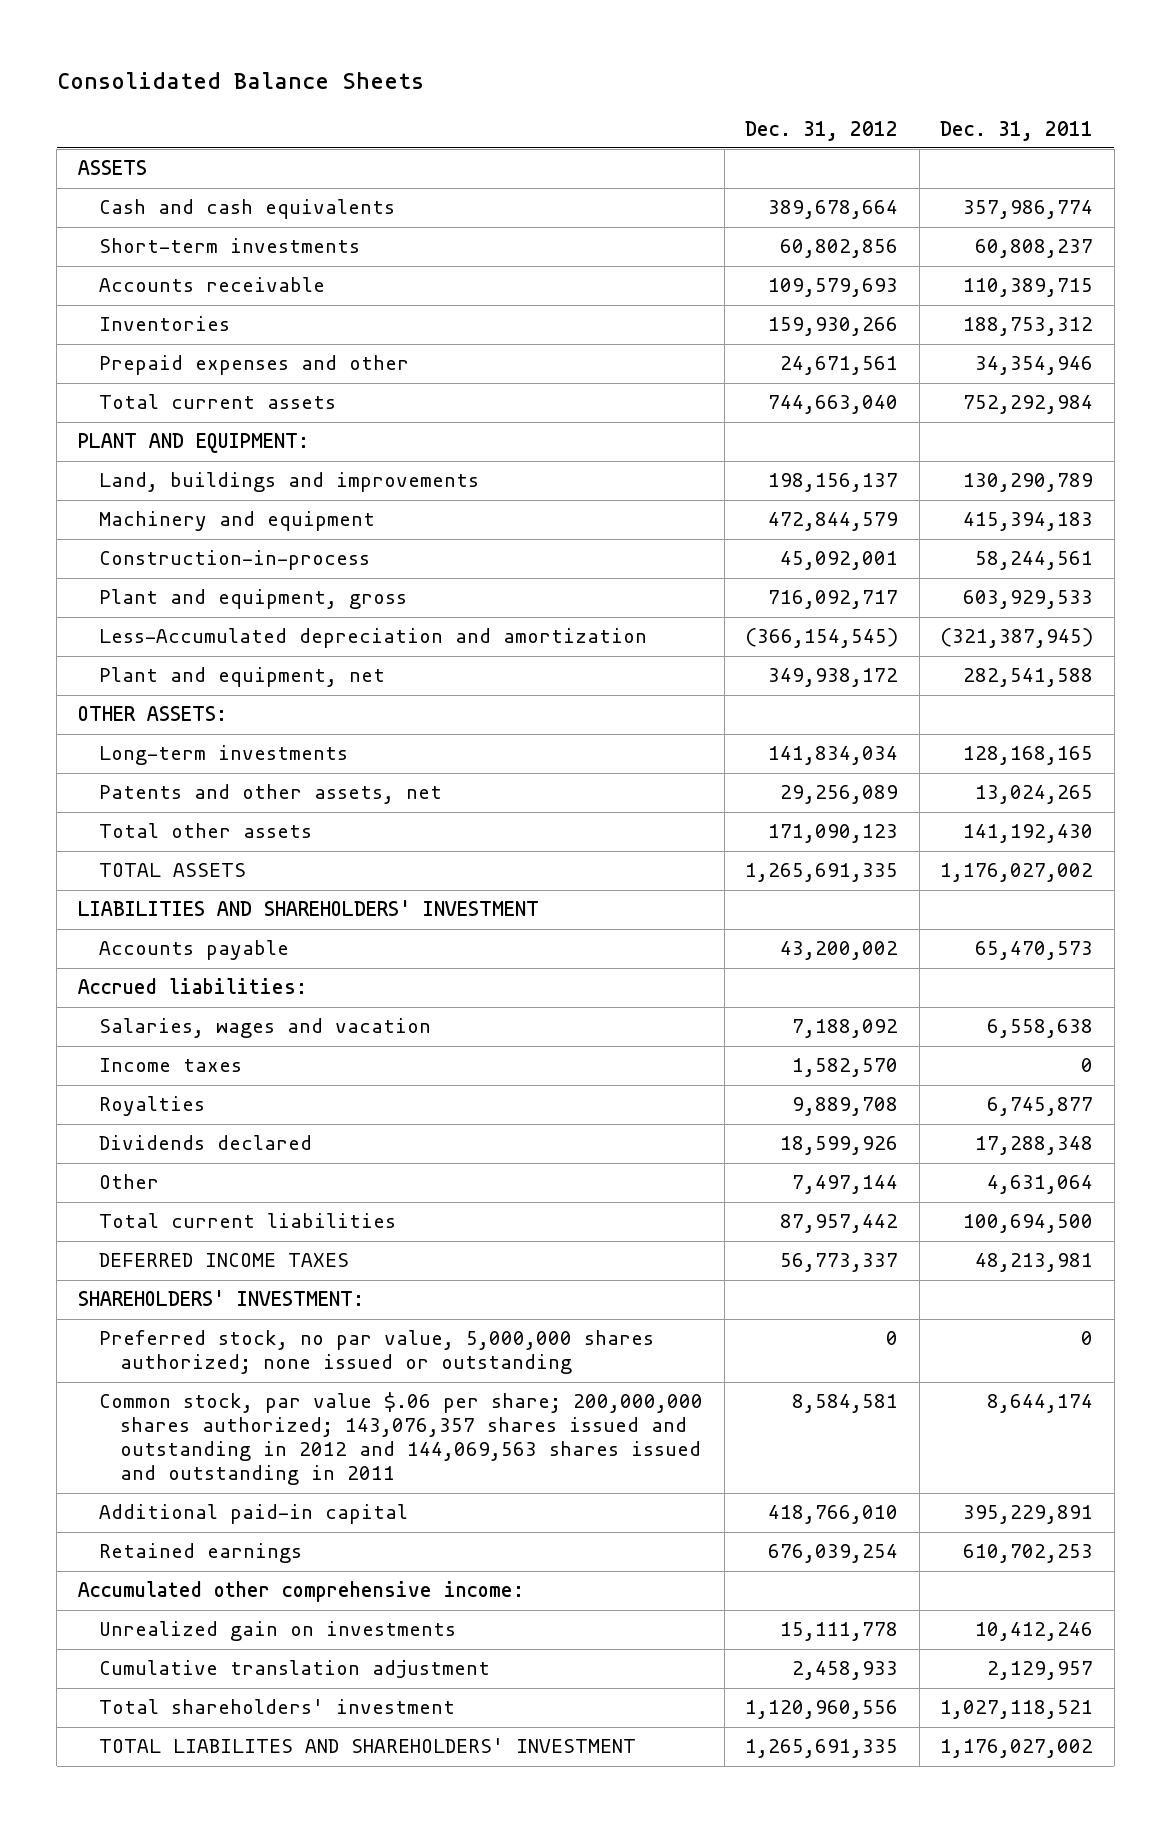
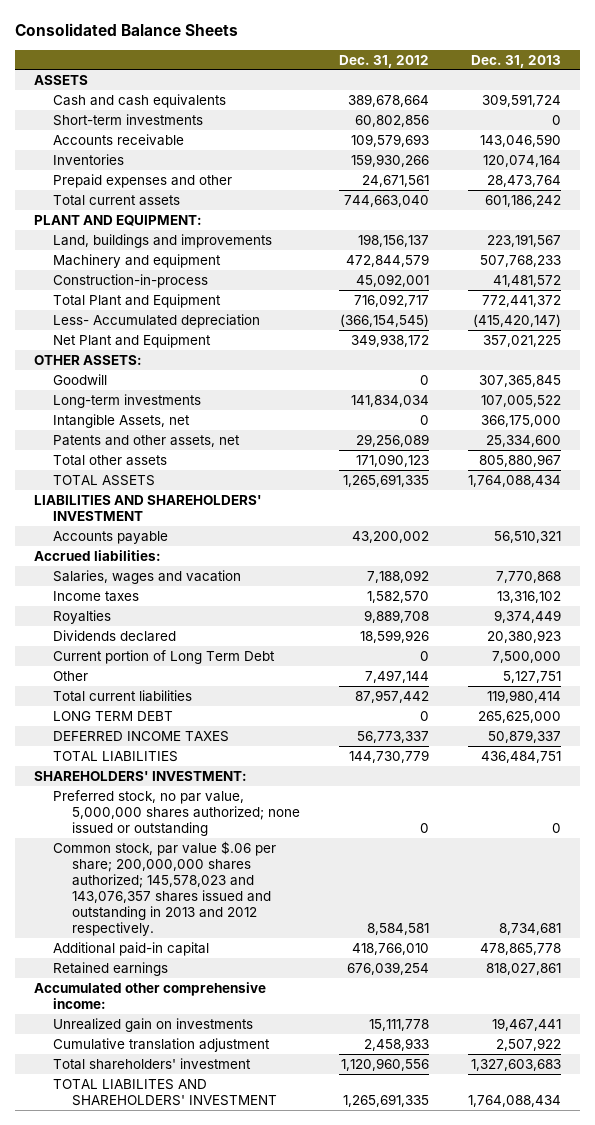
- | Dec. 31, 2012 | Dec. 31, 2011
+ | Dec. 31, 2012 | Dec. 31, 2013
- Plant and equipment, gross | 716,092,717 | 603,929,533
- Less-Accumulated depreciation and amortization | (366,154,545) | (321,387,945)
- Plant and equipment, net | 349,938,172 | 282,541,588
+ Total Plant and Equipment | 716,092,717 | 772,441,372
+ Less- Accumulated depreciation | (366,154,545) | (415,420,147)
+ Net Plant and Equipment | 349,938,172 | 357,021,225
+ Goodwill | 0 | 307,365,845
+ Intangible Assets, net | 0 | 366,175,000
+ Current portion of Long Term Debt | 0 | 7,500,000
+ LONG TERM DEBT | 0 | 265,625,000
+ TOTAL LIABILITIES | 144,730,779 | 436,484,751
- Common stock, par value $.06 per share; 200,000,000 shares authorized; 143,076,357 shares issued and outstanding in 2012 and 144,069,563 shares issued and outstanding in 2011 | 8,584,581 | 8,644,174
+ Common stock, par value $.06 per share; 200,000,000 shares authorized; 145,578,023 and 143,076,357 shares issued and outstanding in 2013 and 2012 respectively. | 8,584,581 | 8,734,681

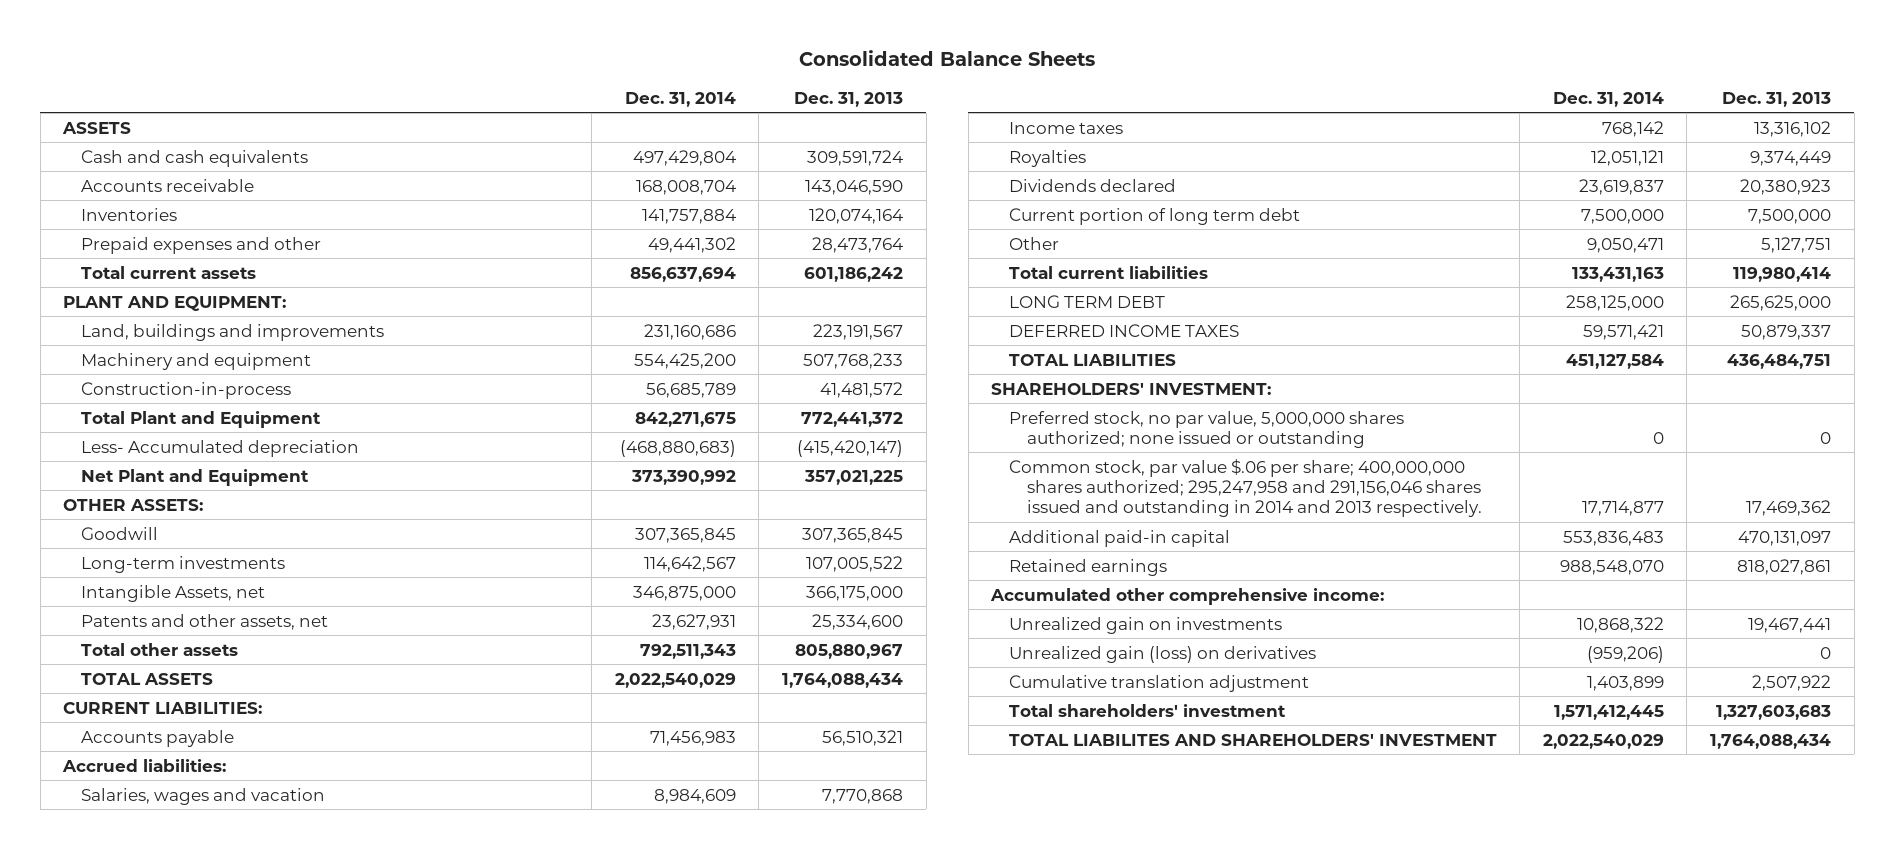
- | Dec. 31, 2012 | Dec. 31, 2013
+ | Dec. 31, 2014 | Dec. 31, 2013
- Short-term investments | 60,802,856 | 0
- LIABILITIES AND SHAREHOLDERS' INVESTMENT
+ CURRENT LIABILITIES:
- Current portion of Long Term Debt | 0 | 7,500,000
+ Current portion of long term debt | 7,500,000 | 7,500,000
- Common stock, par value $.06 per share; 200,000,000 shares authorized; 145,578,023 and 143,076,357 shares issued and outstanding in 2013 and 2012 respectively. | 8,584,581 | 8,734,681
- Additional paid-in capital | 418,766,010 | 478,865,778
+ Common stock, par value $.06 per share; 400,000,000 shares authorized; 295,247,958 and 291,156,046 shares issued and outstanding in 2014 and 2013 respectively. | 17,714,877 | 17,469,362
+ Additional paid-in capital | 553,836,483 | 470,131,097
+ Unrealized gain (loss) on derivatives | (959,206) | 0

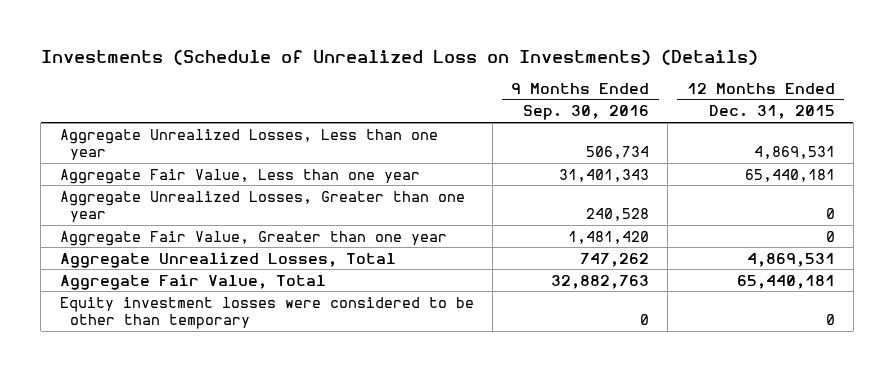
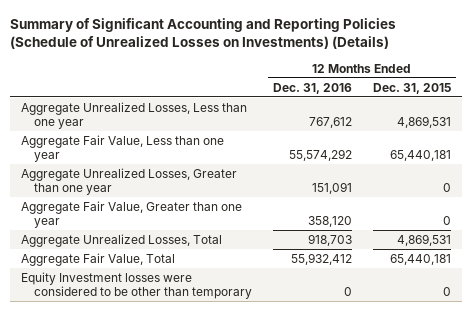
- Investments (Schedule of Unrealized Loss on Investments) (Details)
+ Summary of Significant Accounting and Reporting Policies (Schedule of Unrealized Losses on Investments) (Details)
- | 9 Months Ended Sep. 30, 2016 | 12 Months Ended Dec. 31, 2015
+ | 12 Months Ended Dec. 31, 2016 | 12 Months Ended Dec. 31, 2015
- Equity investment losses were considered to be other than temporary | 0 | 0
+ Equity Investment losses were considered to be other than temporary | 0 | 0

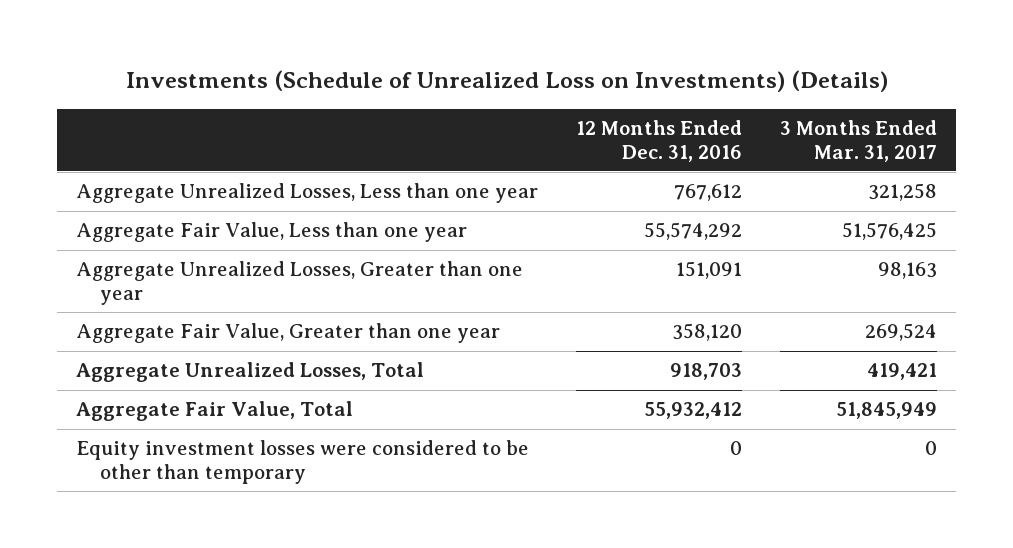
- Summary of Significant Accounting and Reporting Policies (Schedule of Unrealized Losses on Investments) (Details)
+ Investments (Schedule of Unrealized Loss on Investments) (Details)
- | 12 Months Ended Dec. 31, 2016 | 12 Months Ended Dec. 31, 2015
+ | 12 Months Ended Dec. 31, 2016 | 3 Months Ended Mar. 31, 2017
- Equity Investment losses were considered to be other than temporary | 0 | 0
+ Equity investment losses were considered to be other than temporary | 0 | 0

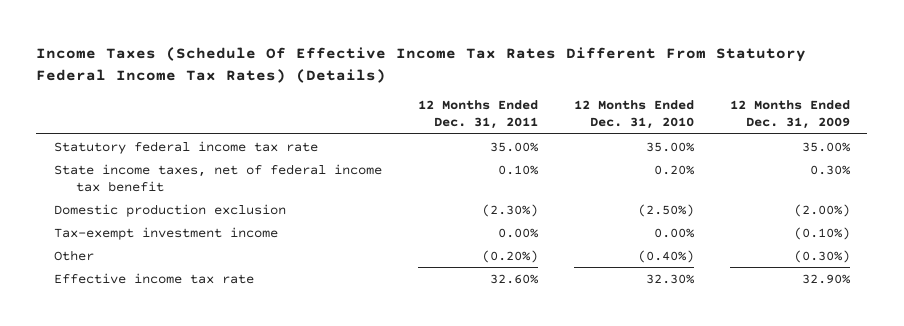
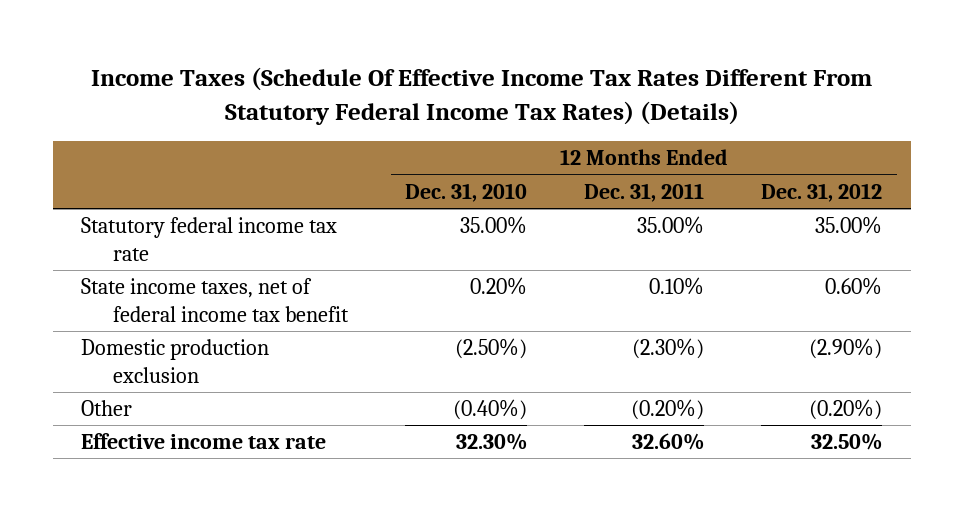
- | 12 Months Ended Dec. 31, 2011 | 12 Months Ended Dec. 31, 2010 | 12 Months Ended Dec. 31, 2009
+ | 12 Months Ended Dec. 31, 2010 | 12 Months Ended Dec. 31, 2011 | 12 Months Ended Dec. 31, 2012
- Tax-exempt investment income | 0.00% | 0.00% | (0.10%)

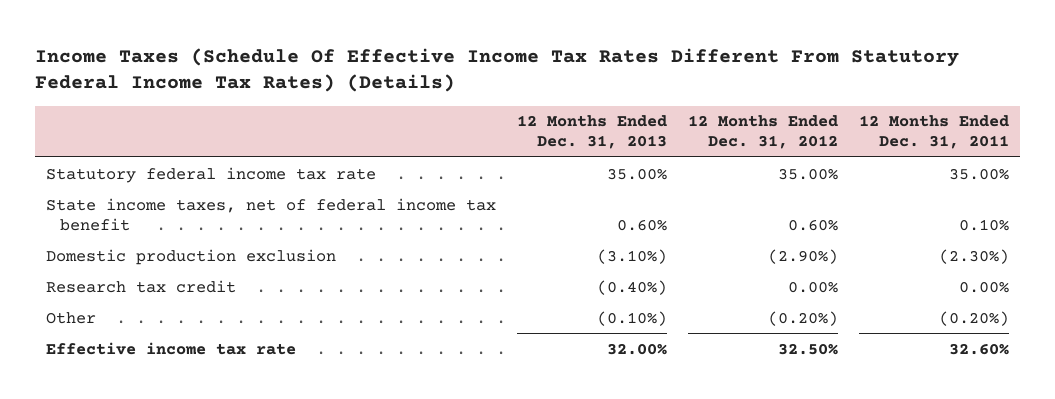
- | 12 Months Ended Dec. 31, 2010 | 12 Months Ended Dec. 31, 2011 | 12 Months Ended Dec. 31, 2012
+ | 12 Months Ended Dec. 31, 2013 | 12 Months Ended Dec. 31, 2012 | 12 Months Ended Dec. 31, 2011
+ Research tax credit | (0.40%) | 0.00% | 0.00%

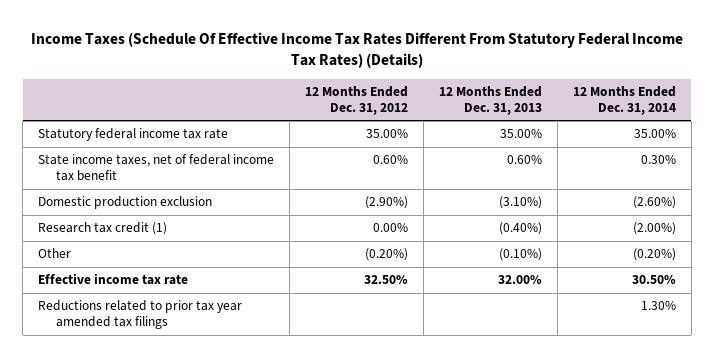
- | 12 Months Ended Dec. 31, 2013 | 12 Months Ended Dec. 31, 2012 | 12 Months Ended Dec. 31, 2011
+ | 12 Months Ended Dec. 31, 2012 | 12 Months Ended Dec. 31, 2013 | 12 Months Ended Dec. 31, 2014
- Research tax credit | (0.40%) | 0.00% | 0.00%
+ Research tax credit (1) | 0.00% | (0.40%) | (2.00%)
+ Reductions related to prior tax year amended tax filings | | | 1.30%

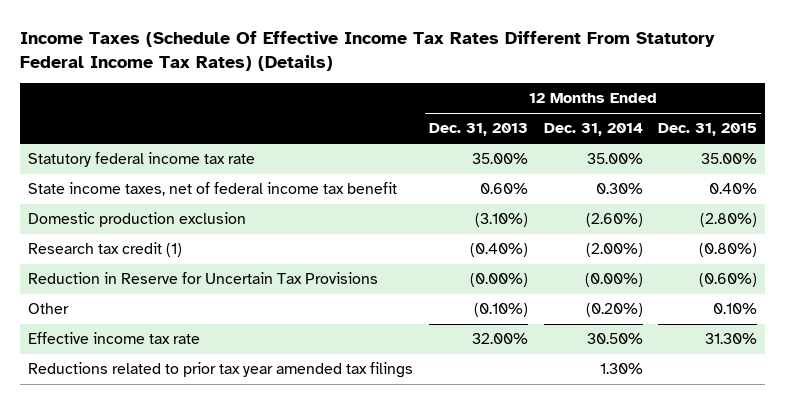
- | 12 Months Ended Dec. 31, 2012 | 12 Months Ended Dec. 31, 2013 | 12 Months Ended Dec. 31, 2014
+ | 12 Months Ended Dec. 31, 2013 | 12 Months Ended Dec. 31, 2014 | 12 Months Ended Dec. 31, 2015
+ Reduction in Reserve for Uncertain Tax Provisions | (0.00%) | (0.00%) | (0.60%)

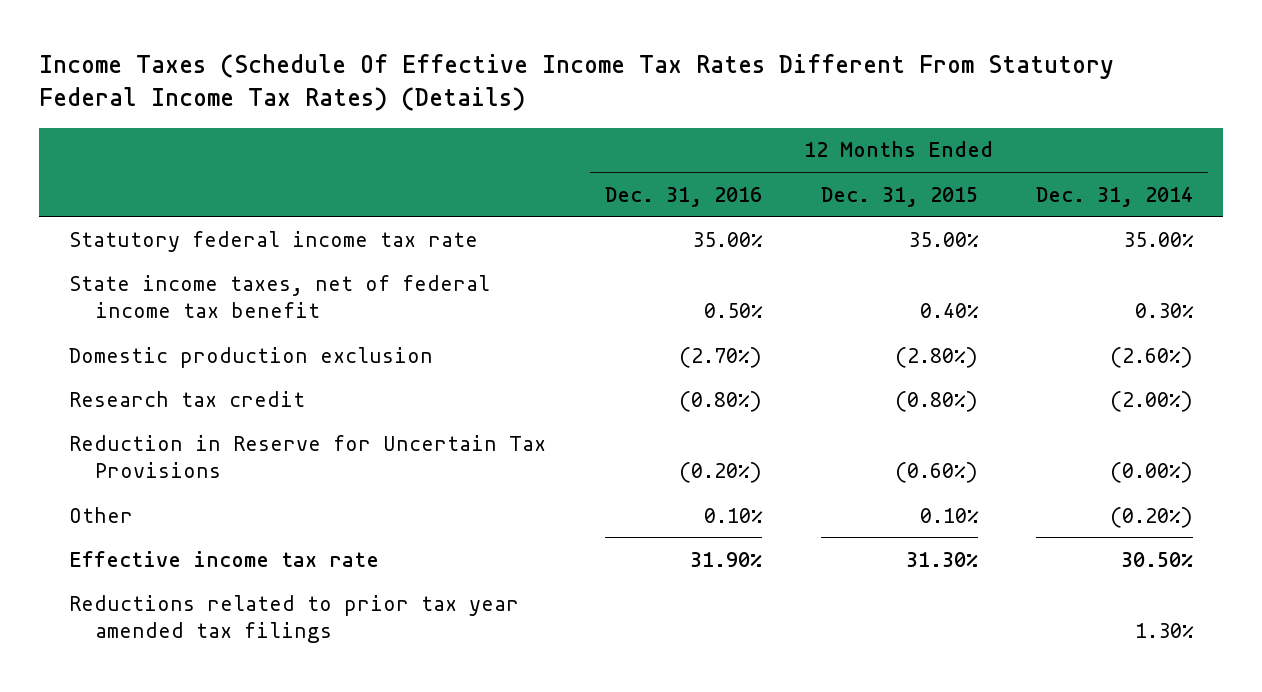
- | 12 Months Ended Dec. 31, 2013 | 12 Months Ended Dec. 31, 2014 | 12 Months Ended Dec. 31, 2015
+ | 12 Months Ended Dec. 31, 2016 | 12 Months Ended Dec. 31, 2015 | 12 Months Ended Dec. 31, 2014
- Research tax credit (1) | (0.40%) | (2.00%) | (0.80%)
+ Research tax credit | (0.80%) | (0.80%) | (2.00%)

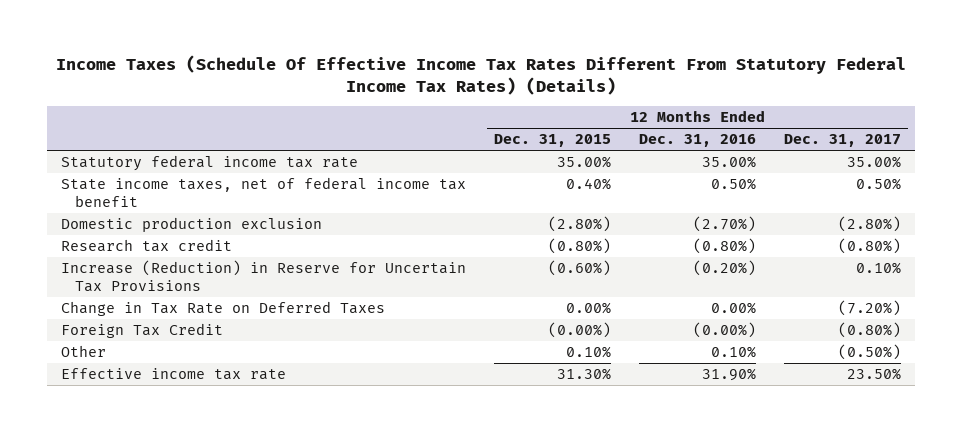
- | 12 Months Ended Dec. 31, 2016 | 12 Months Ended Dec. 31, 2015 | 12 Months Ended Dec. 31, 2014
+ | 12 Months Ended Dec. 31, 2015 | 12 Months Ended Dec. 31, 2016 | 12 Months Ended Dec. 31, 2017
- Reduction in Reserve for Uncertain Tax Provisions | (0.20%) | (0.60%) | (0.00%)
+ Increase (Reduction) in Reserve for Uncertain Tax Provisions | (0.60%) | (0.20%) | 0.10%
+ Change in Tax Rate on Deferred Taxes | 0.00% | 0.00% | (7.20%)
+ Foreign Tax Credit | (0.00%) | (0.00%) | (0.80%)
- Reductions related to prior tax year amended tax filings | | | 1.30%

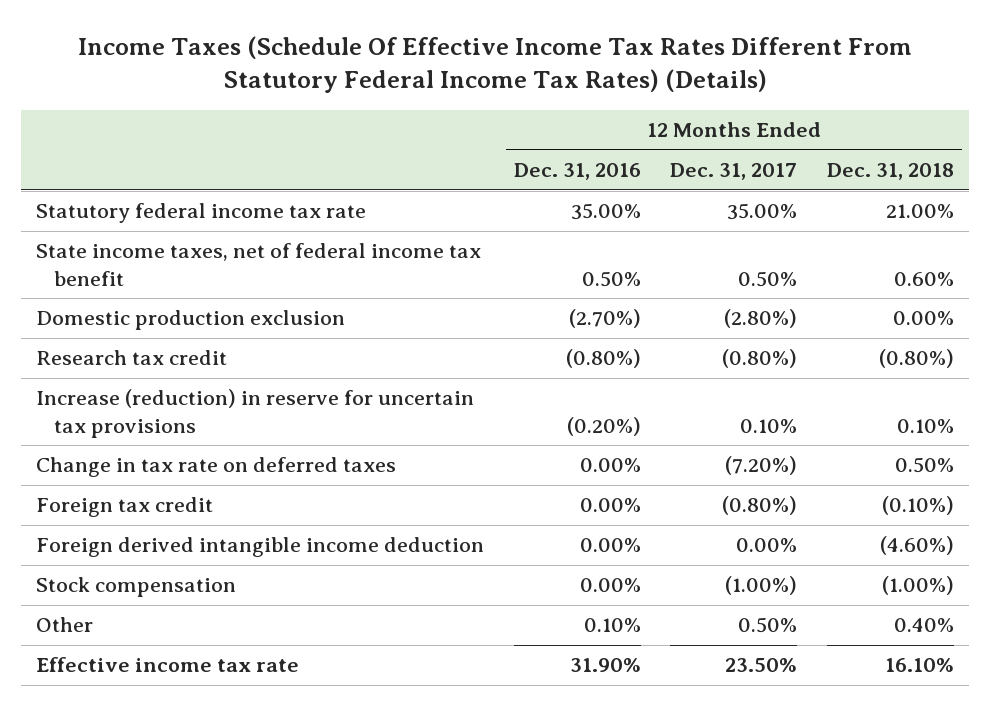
- | 12 Months Ended Dec. 31, 2015 | 12 Months Ended Dec. 31, 2016 | 12 Months Ended Dec. 31, 2017
+ | 12 Months Ended Dec. 31, 2016 | 12 Months Ended Dec. 31, 2017 | 12 Months Ended Dec. 31, 2018
- Increase (Reduction) in Reserve for Uncertain Tax Provisions | (0.60%) | (0.20%) | 0.10%
- Change in Tax Rate on Deferred Taxes | 0.00% | 0.00% | (7.20%)
- Foreign Tax Credit | (0.00%) | (0.00%) | (0.80%)
- Other | 0.10% | 0.10% | (0.50%)
+ Increase (reduction) in reserve for uncertain tax provisions | (0.20%) | 0.10% | 0.10%
+ Change in tax rate on deferred taxes | 0.00% | (7.20%) | 0.50%
+ Foreign tax credit | 0.00% | (0.80%) | (0.10%)
+ Foreign derived intangible income deduction | 0.00% | 0.00% | (4.60%)
+ Stock compensation | 0.00% | (1.00%) | (1.00%)
+ Other | 0.10% | 0.50% | 0.40%

